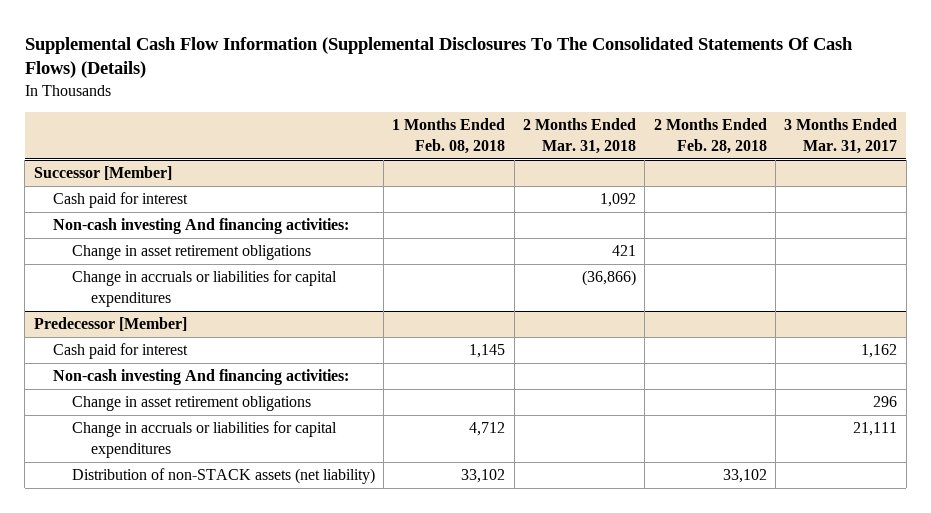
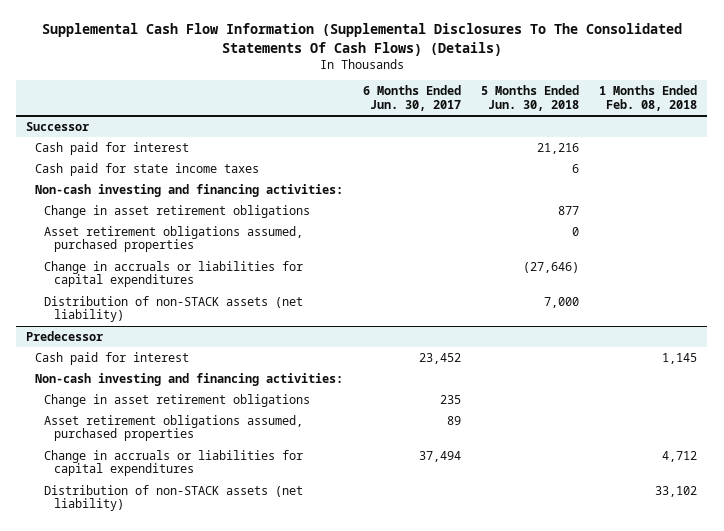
- | 1 Months Ended Feb. 08, 2018 | 2 Months Ended Mar. 31, 2018 | 2 Months Ended Feb. 28, 2018 | 3 Months Ended Mar. 31, 2017
+ | 6 Months Ended Jun. 30, 2017 | 5 Months Ended Jun. 30, 2018 | 1 Months Ended Feb. 08, 2018
- Successor [Member]
+ Successor
- Non-cash investing And financing activities:
+ Cash paid for state income taxes | | 6 |
+ Non-cash investing and financing activities:
+ Asset retirement obligations assumed, purchased properties | | 0 |
- Predecessor [Member]
+ Distribution of non-STACK assets (net liability) | | 7,000 |
+ Predecessor
- Non-cash investing And financing activities:
+ Non-cash investing and financing activities:
+ Asset retirement obligations assumed, purchased properties | 89 | |

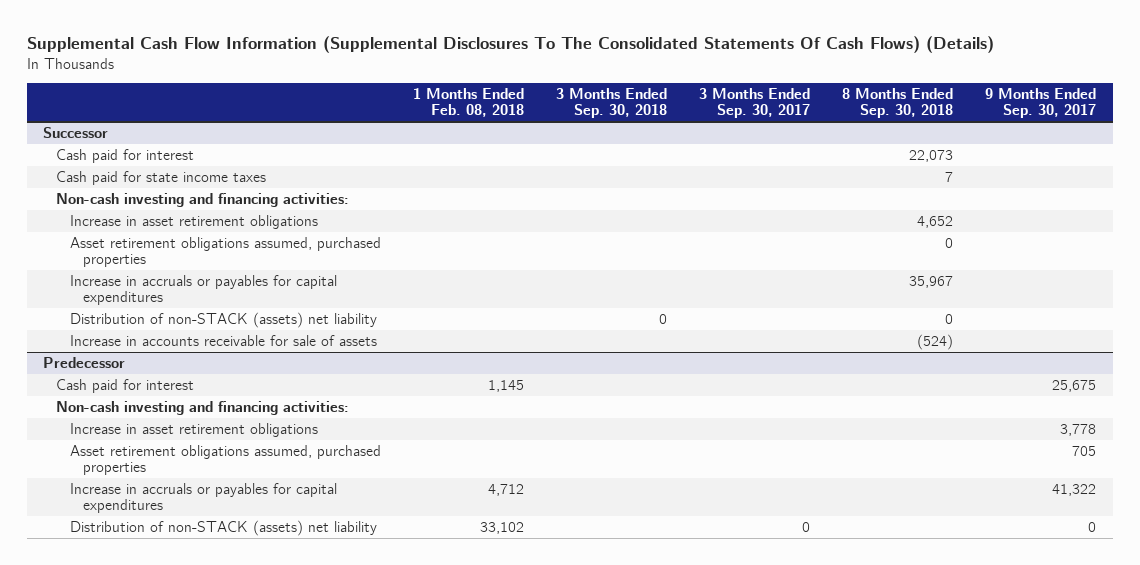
- | 6 Months Ended Jun. 30, 2017 | 5 Months Ended Jun. 30, 2018 | 1 Months Ended Feb. 08, 2018
+ | 1 Months Ended Feb. 08, 2018 | 3 Months Ended Sep. 30, 2018 | 3 Months Ended Sep. 30, 2017 | 8 Months Ended Sep. 30, 2018 | 9 Months Ended Sep. 30, 2017
@ Successor
- Change in asset retirement obligations | | 877 |
+ Increase in asset retirement obligations | | | | 4,652 |
- Change in accruals or liabilities for capital expenditures | | (27,646) |
- Distribution of non-STACK assets (net liability) | | 7,000 |
+ Increase in accruals or payables for capital expenditures | | | | 35,967 |
+ Distribution of non-STACK (assets) net liability | | 0 | | 0 |
+ Increase in accounts receivable for sale of assets | | | | (524) |
@ Predecessor
- Change in asset retirement obligations | 235 | |
+ Increase in asset retirement obligations | | | | | 3,778
- Change in accruals or liabilities for capital expenditures | 37,494 | | 4,712
- Distribution of non-STACK assets (net liability) | | | 33,102
+ Increase in accruals or payables for capital expenditures | 4,712 | | | | 41,322
+ Distribution of non-STACK (assets) net liability | 33,102 | | 0 | | 0

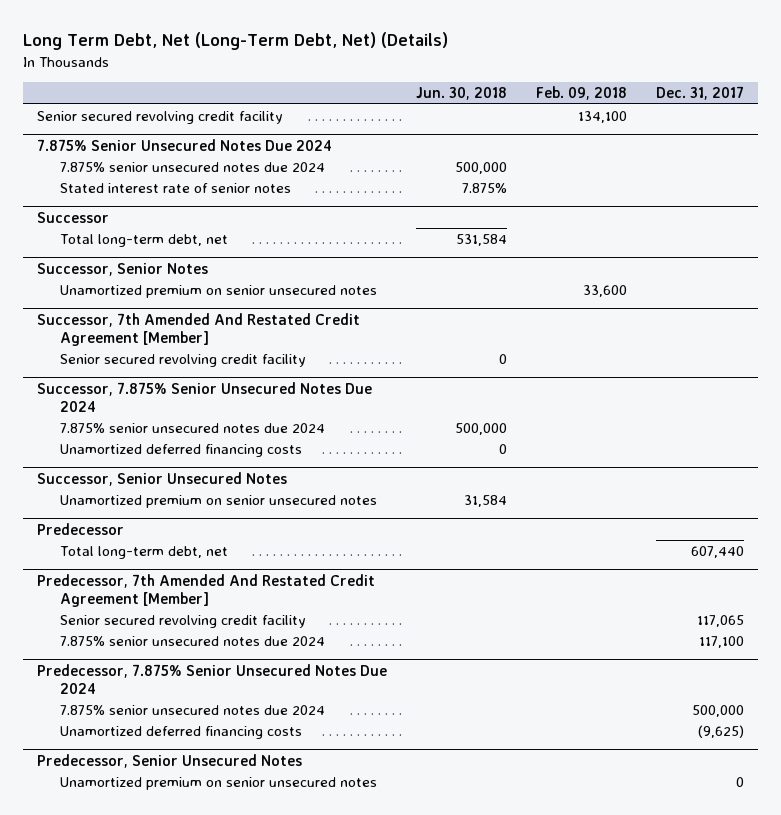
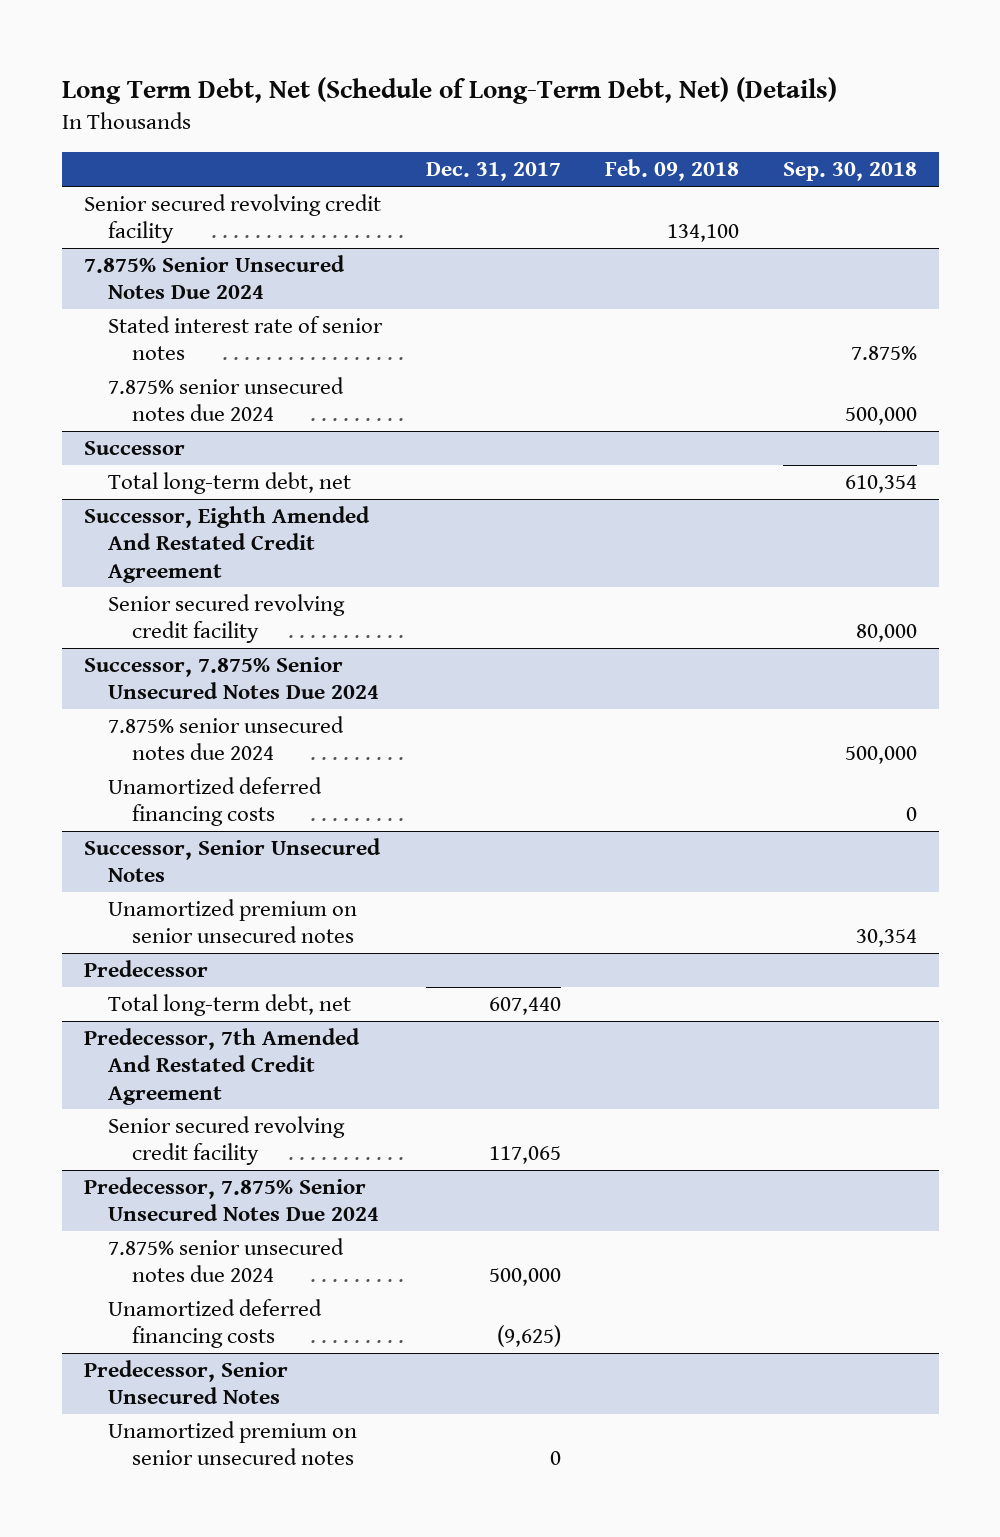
- Long Term Debt, Net (Long-Term Debt, Net) (Details)
+ Long Term Debt, Net (Schedule of Long-Term Debt, Net) (Details)
- | Jun. 30, 2018 | Feb. 09, 2018 | Dec. 31, 2017
+ | Dec. 31, 2017 | Feb. 09, 2018 | Sep. 30, 2018
@ 7.875% Senior Unsecured Notes Due 2024
moved down: 7.875% senior unsecured notes due 2024 | | | 500,000
- Successor, Senior Notes
- Unamortized premium on senior unsecured notes | | 33,600 |
- Successor, 7th Amended And Restated Credit Agreement [Member]
+ Successor, Eighth Amended And Restated Credit Agreement
- Predecessor, 7th Amended And Restated Credit Agreement [Member]
+ Predecessor, 7th Amended And Restated Credit Agreement
- 7.875% senior unsecured notes due 2024 | | | 117,100

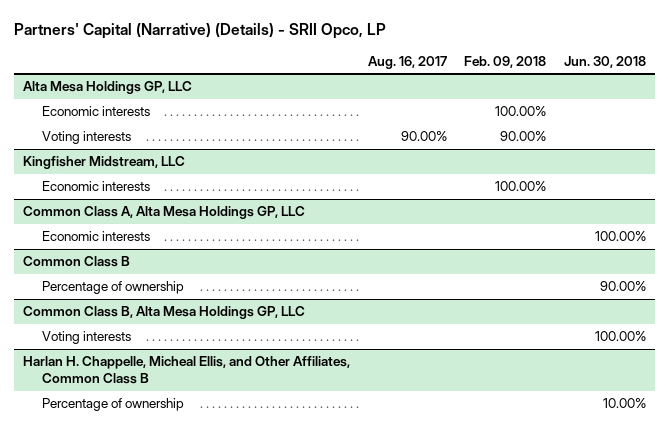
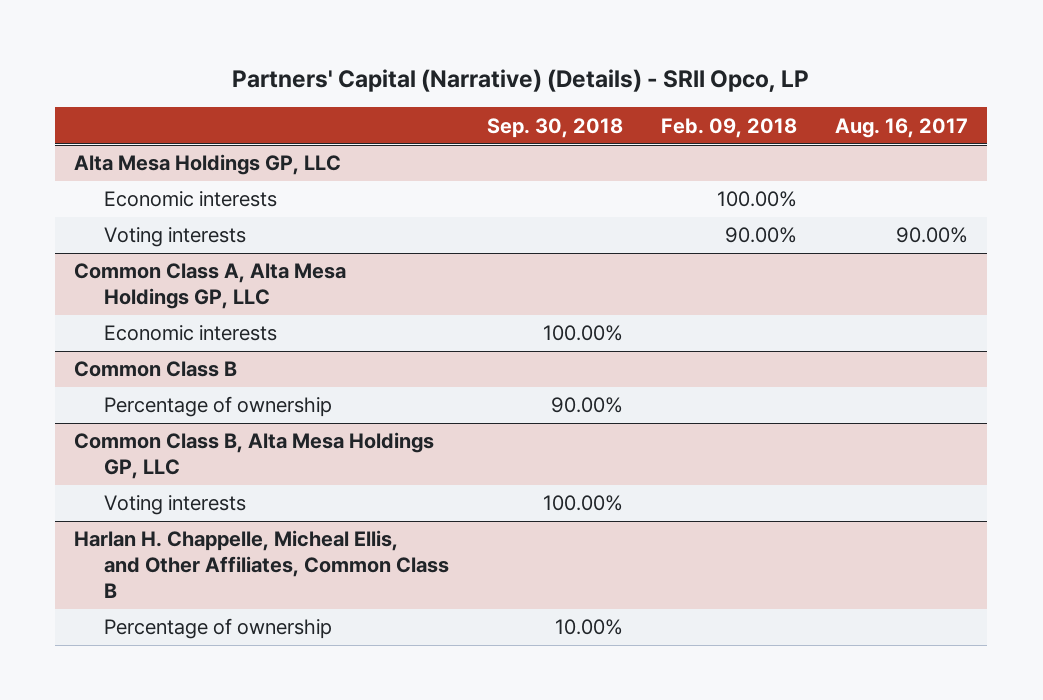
- | Aug. 16, 2017 | Feb. 09, 2018 | Jun. 30, 2018
+ | Sep. 30, 2018 | Feb. 09, 2018 | Aug. 16, 2017
- Kingfisher Midstream, LLC
- Economic interests | | 100.00% |

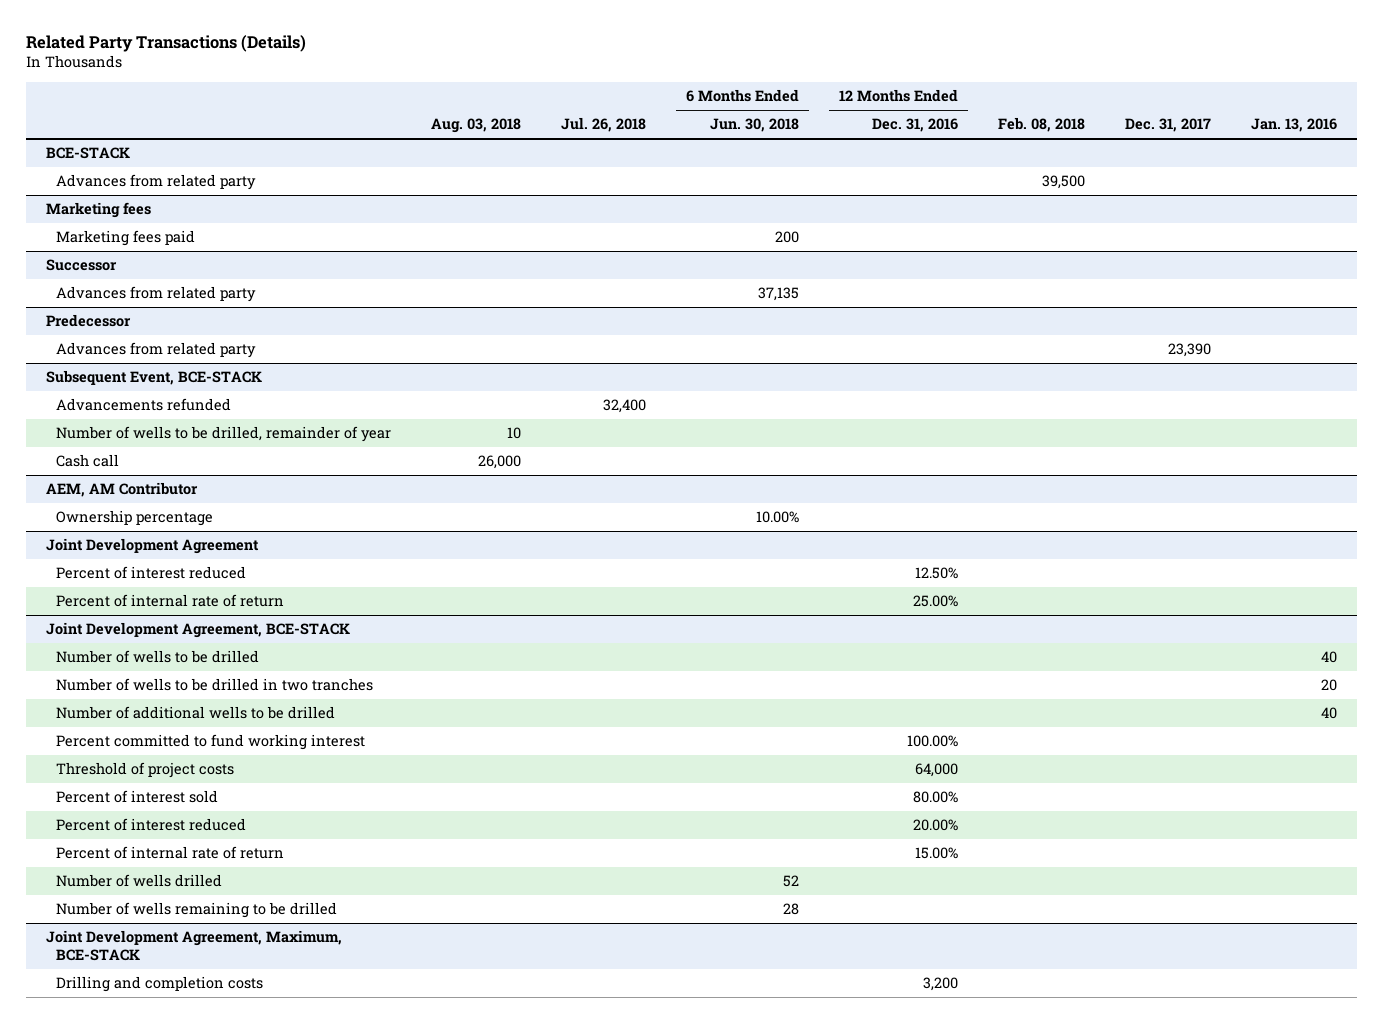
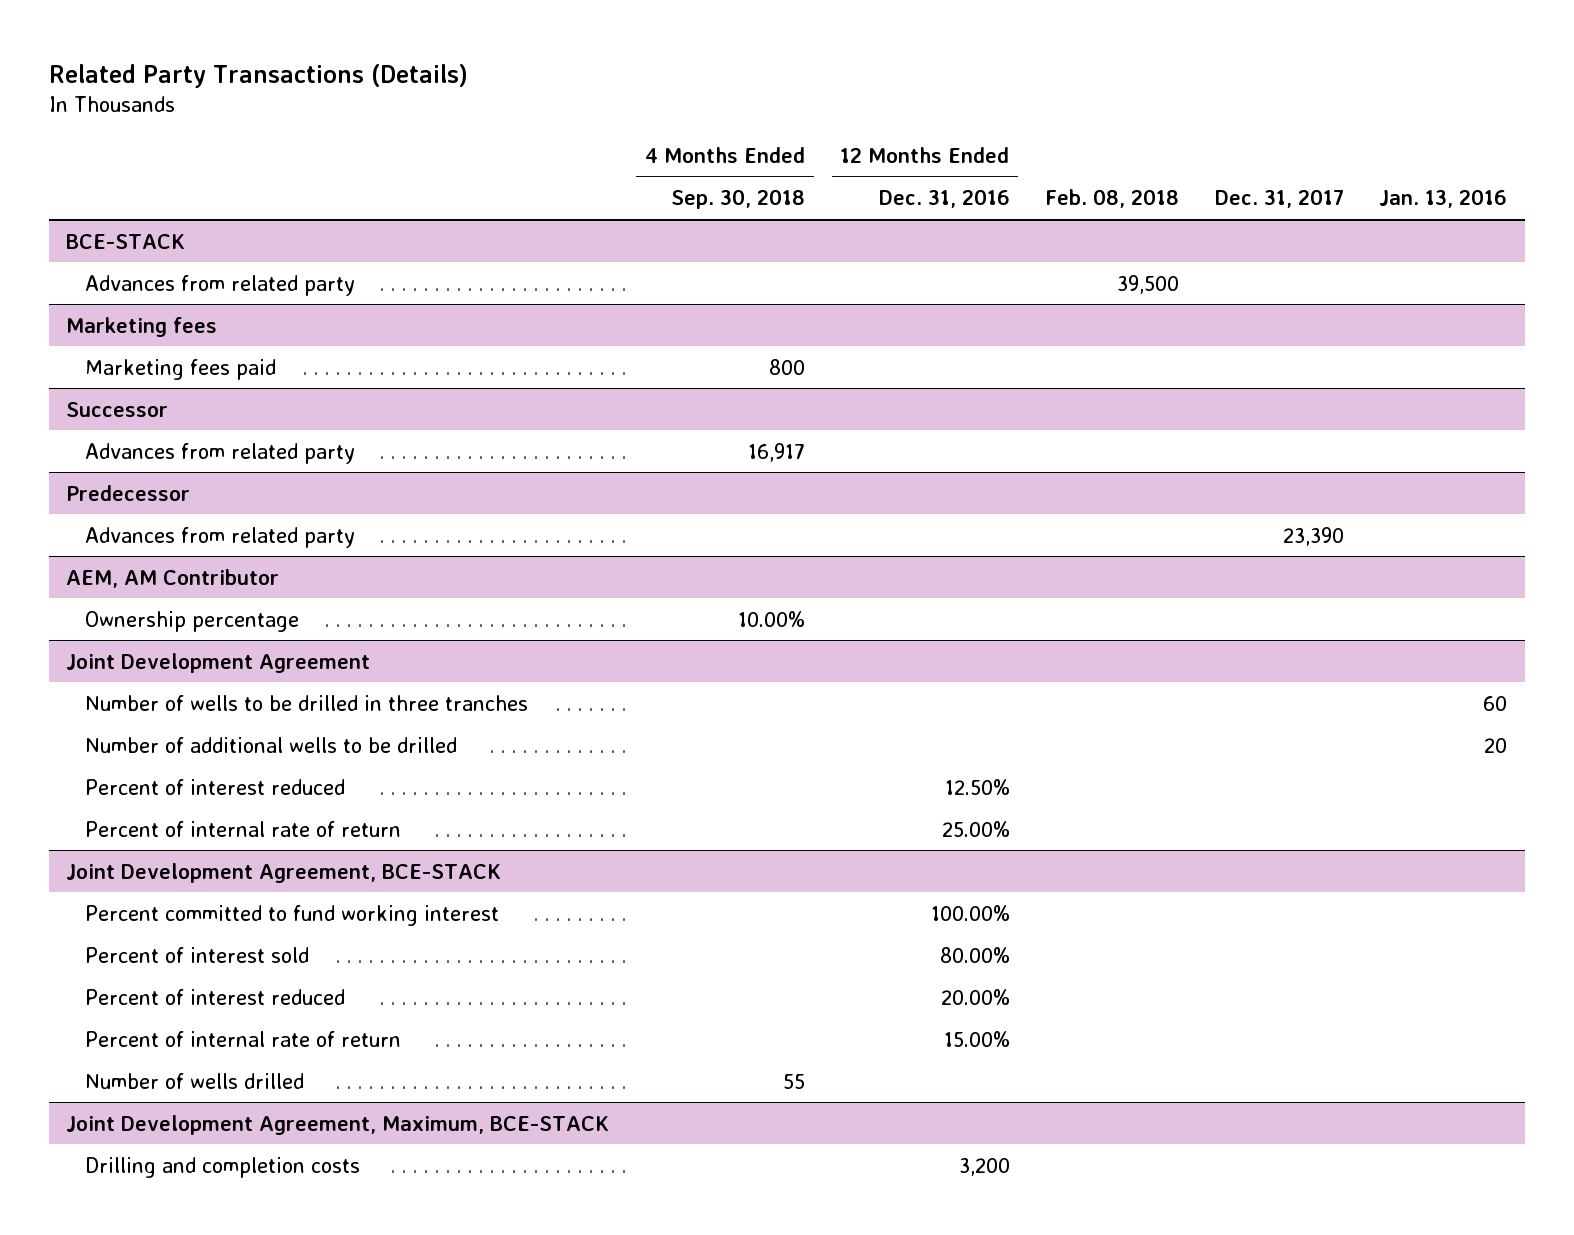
- | Aug. 03, 2018 | Jul. 26, 2018 | 6 Months Ended Jun. 30, 2018 | 12 Months Ended Dec. 31, 2016 | Feb. 08, 2018 | Dec. 31, 2017 | Jan. 13, 2016
+ | 4 Months Ended Sep. 30, 2018 | 12 Months Ended Dec. 31, 2016 | Feb. 08, 2018 | Dec. 31, 2017 | Jan. 13, 2016
- Subsequent Event, BCE-STACK
- Advancements refunded | | 32,400 | | | | |
- Number of wells to be drilled, remainder of year | 10 | | | | | |
- Cash call | 26,000 | | | | | |
@ Joint Development Agreement
+ Number of wells to be drilled in three tranches | | | | | 60
+ Number of additional wells to be drilled | | | | | 20
@ Joint Development Agreement, BCE-STACK
- Number of wells to be drilled | | | | | | | 40
- Number of wells to be drilled in two tranches | | | | | | | 20
- Number of additional wells to be drilled | | | | | | | 40
- Threshold of project costs | | | | 64,000 | | |
- Number of wells remaining to be drilled | | | 28 | | | |

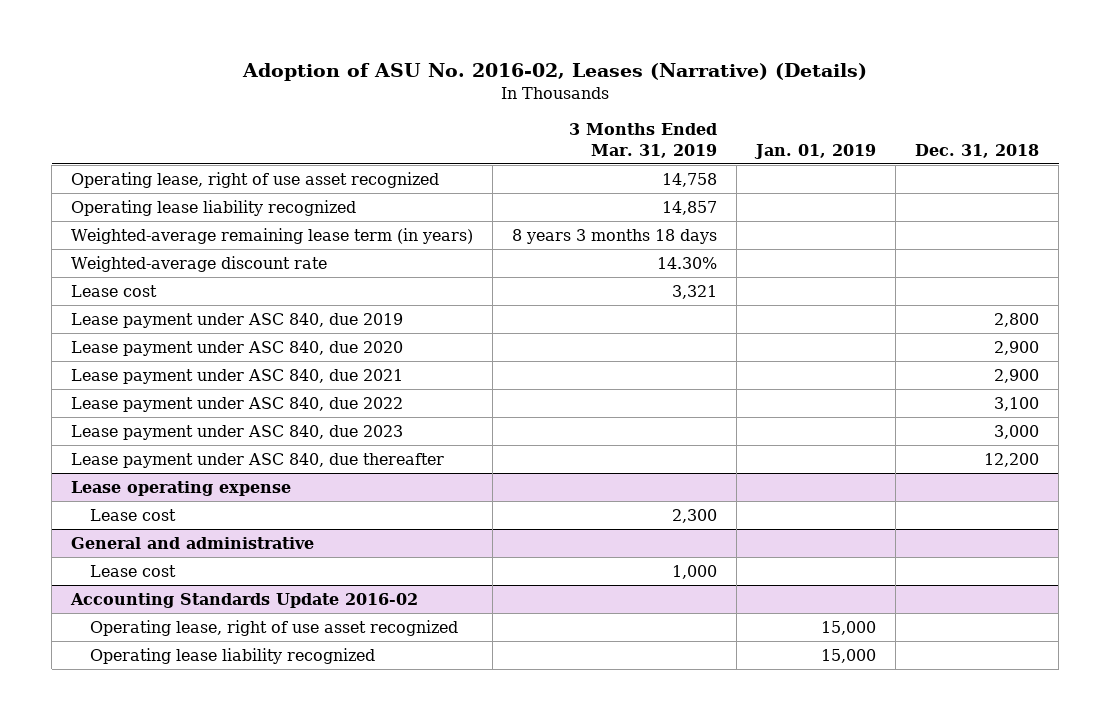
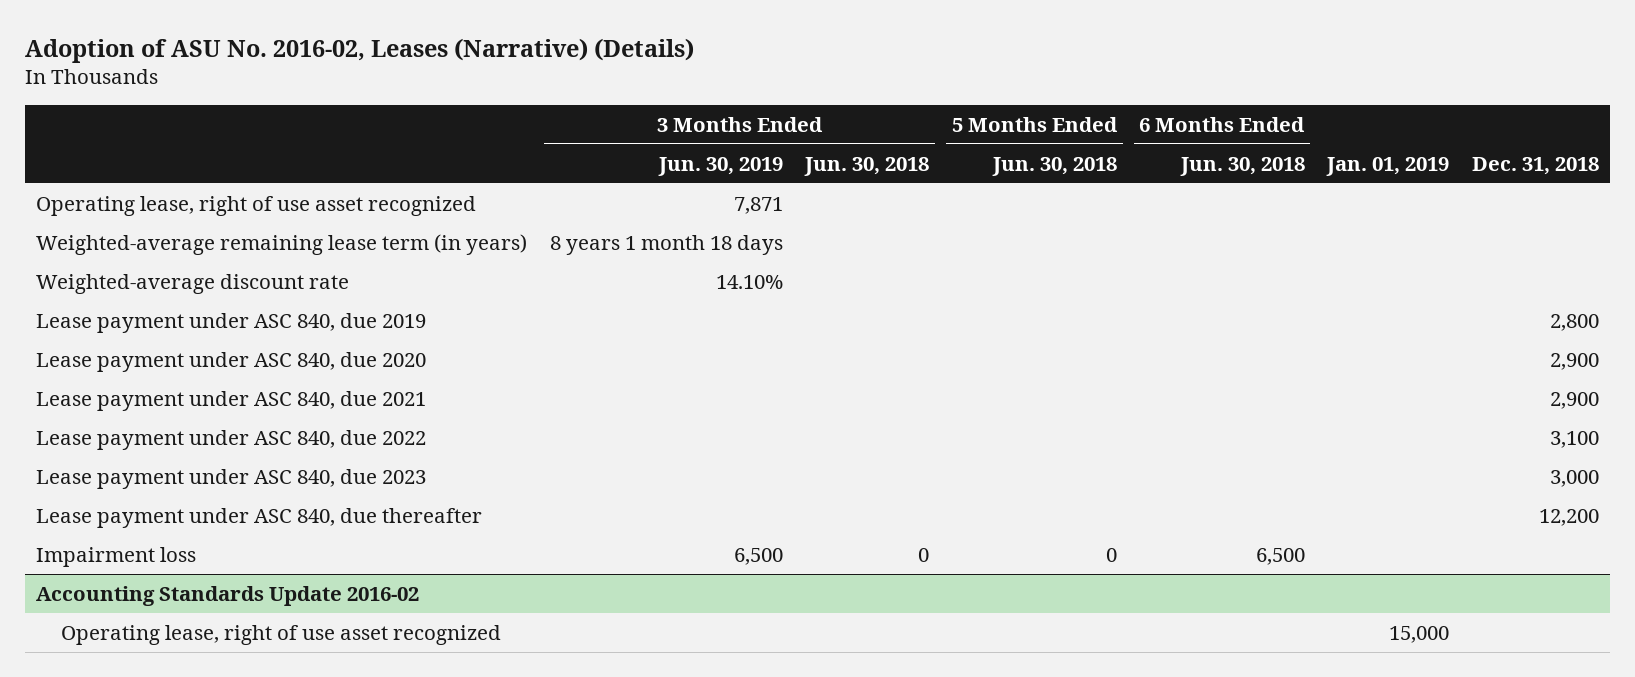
- | 3 Months Ended Mar. 31, 2019 | Jan. 01, 2019 | Dec. 31, 2018
+ | 3 Months Ended Jun. 30, 2019 | 3 Months Ended Jun. 30, 2018 | 5 Months Ended Jun. 30, 2018 | 6 Months Ended Jun. 30, 2018 | Jan. 01, 2019 | Dec. 31, 2018
- Operating lease liability recognized | 14,857 | |
- Lease cost | 3,321 | |
- Lease operating expense
- Lease cost | 2,300 | |
- General and administrative
- Lease cost | 1,000 | |
+ Impairment loss | 6,500 | 0 | 0 | 6,500 | |
@ Accounting Standards Update 2016-02
- Operating lease liability recognized | | 15,000 |

